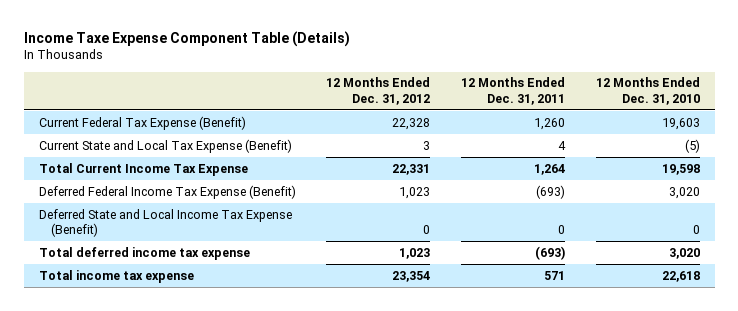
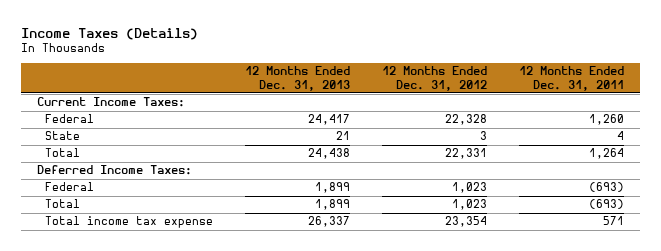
- Income Taxe Expense Component Table (Details)
+ Income Taxes (Details)
- | 12 Months Ended Dec. 31, 2012 | 12 Months Ended Dec. 31, 2011 | 12 Months Ended Dec. 31, 2010
+ | 12 Months Ended Dec. 31, 2013 | 12 Months Ended Dec. 31, 2012 | 12 Months Ended Dec. 31, 2011
- Current Federal Tax Expense (Benefit) | 22,328 | 1,260 | 19,603
- Current State and Local Tax Expense (Benefit) | 3 | 4 | (5)
- Total Current Income Tax Expense | 22,331 | 1,264 | 19,598
- Deferred Federal Income Tax Expense (Benefit) | 1,023 | (693) | 3,020
- Deferred State and Local Income Tax Expense (Benefit) | 0 | 0 | 0
- Total deferred income tax expense | 1,023 | (693) | 3,020
+ Current Income Taxes:
+ Federal | 24,417 | 22,328 | 1,260
+ State | 21 | 3 | 4
+ Total | 24,438 | 22,331 | 1,264
+ Deferred Income Taxes:
+ Federal | 1,899 | 1,023 | (693)
+ Total | 1,899 | 1,023 | (693)

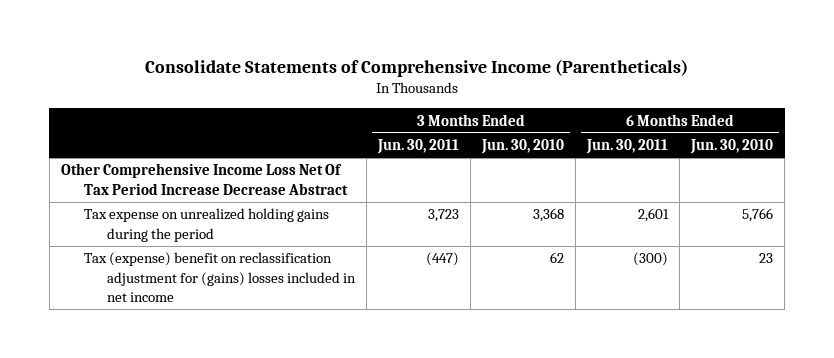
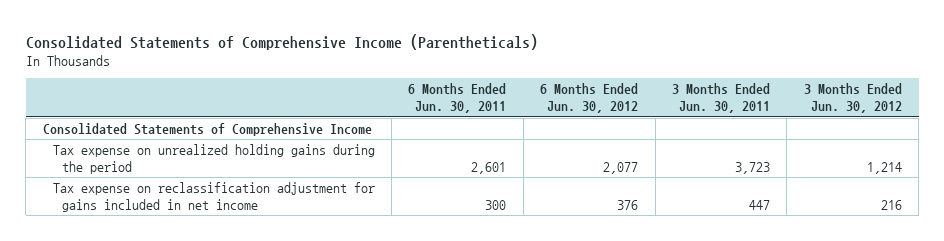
- Consolidate Statements of Comprehensive Income (Parentheticals)
+ Consolidated Statements of Comprehensive Income (Parentheticals)
- | 3 Months Ended Jun. 30, 2011 | 3 Months Ended Jun. 30, 2010 | 6 Months Ended Jun. 30, 2011 | 6 Months Ended Jun. 30, 2010
+ | 6 Months Ended Jun. 30, 2011 | 6 Months Ended Jun. 30, 2012 | 3 Months Ended Jun. 30, 2011 | 3 Months Ended Jun. 30, 2012
- Other Comprehensive Income Loss Net Of Tax Period Increase Decrease Abstract
+ Consolidated Statements of Comprehensive Income
- Tax (expense) benefit on reclassification adjustment for (gains) losses included in net income | (447) | 62 | (300) | 23
+ Tax expense on reclassification adjustment for gains included in net income | 300 | 376 | 447 | 216

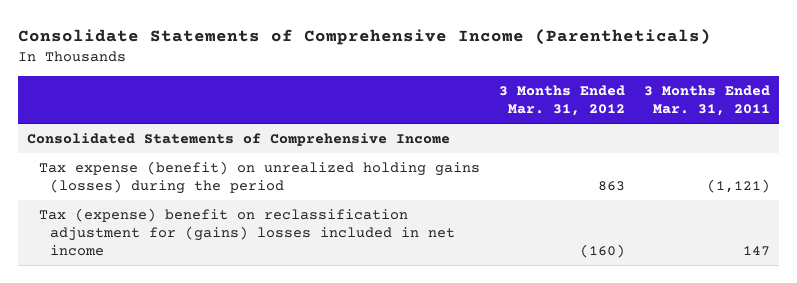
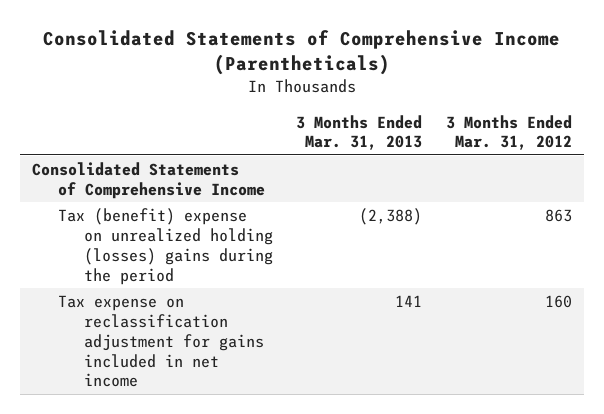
- Consolidate Statements of Comprehensive Income (Parentheticals)
+ Consolidated Statements of Comprehensive Income (Parentheticals)
- | 3 Months Ended Mar. 31, 2012 | 3 Months Ended Mar. 31, 2011
+ | 3 Months Ended Mar. 31, 2013 | 3 Months Ended Mar. 31, 2012
- Tax expense (benefit) on unrealized holding gains (losses) during the period | 863 | (1,121)
- Tax (expense) benefit on reclassification adjustment for (gains) losses included in net income | (160) | 147
+ Tax (benefit) expense on unrealized holding (losses) gains during the period | (2,388) | 863
+ Tax expense on reclassification adjustment for gains included in net income | 141 | 160

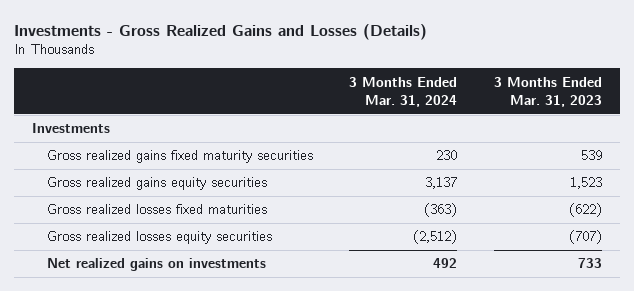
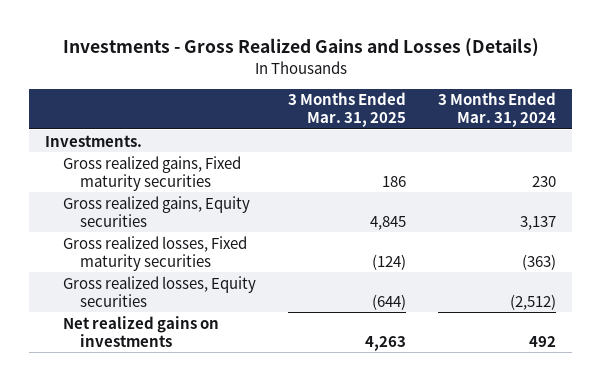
- | 3 Months Ended Mar. 31, 2024 | 3 Months Ended Mar. 31, 2023
+ | 3 Months Ended Mar. 31, 2025 | 3 Months Ended Mar. 31, 2024
- Investments
- Gross realized gains fixed maturity securities | 230 | 539
- Gross realized gains equity securities | 3,137 | 1,523
- Gross realized losses fixed maturities | (363) | (622)
- Gross realized losses equity securities | (2,512) | (707)
+ Investments.
+ Gross realized gains, Fixed maturity securities | 186 | 230
+ Gross realized gains, Equity securities | 4,845 | 3,137
+ Gross realized losses, Fixed maturity securities | (124) | (363)
+ Gross realized losses, Equity securities | (644) | (2,512)

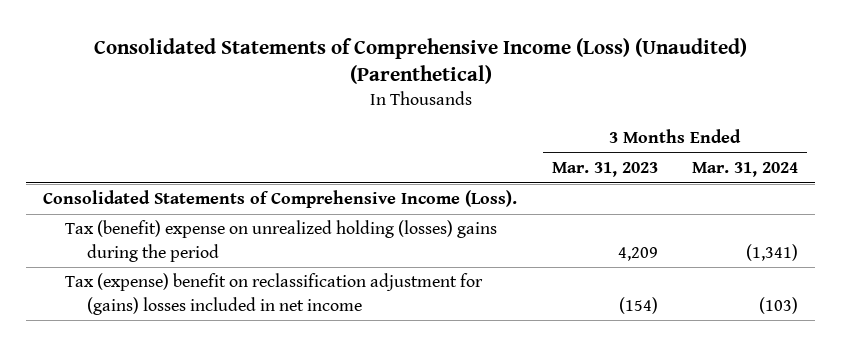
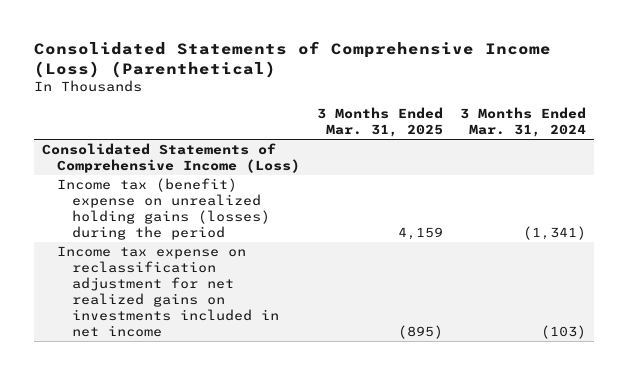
- Consolidated Statements of Comprehensive Income (Loss) (Unaudited) (Parenthetical)
+ Consolidated Statements of Comprehensive Income (Loss) (Parenthetical)
- | 3 Months Ended Mar. 31, 2023 | 3 Months Ended Mar. 31, 2024
+ | 3 Months Ended Mar. 31, 2025 | 3 Months Ended Mar. 31, 2024
- Consolidated Statements of Comprehensive Income (Loss).
- Tax (benefit) expense on unrealized holding (losses) gains during the period | 4,209 | (1,341)
- Tax (expense) benefit on reclassification adjustment for (gains) losses included in net income | (154) | (103)
+ Consolidated Statements of Comprehensive Income (Loss)
+ Income tax (benefit) expense on unrealized holding gains (losses) during the period | 4,159 | (1,341)
+ Income tax expense on reclassification adjustment for net realized gains on investments included in net income | (895) | (103)

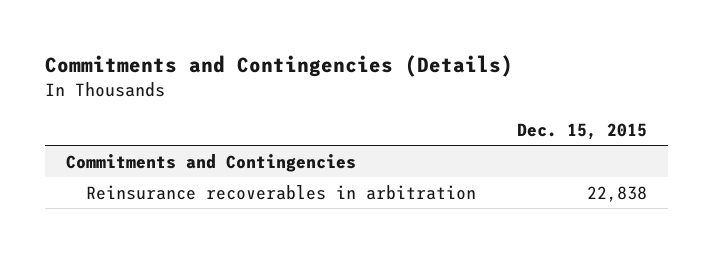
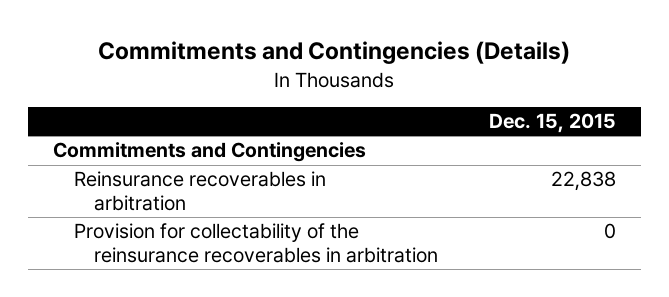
+ Provision for collectability of the reinsurance recoverables in arbitration | 0

